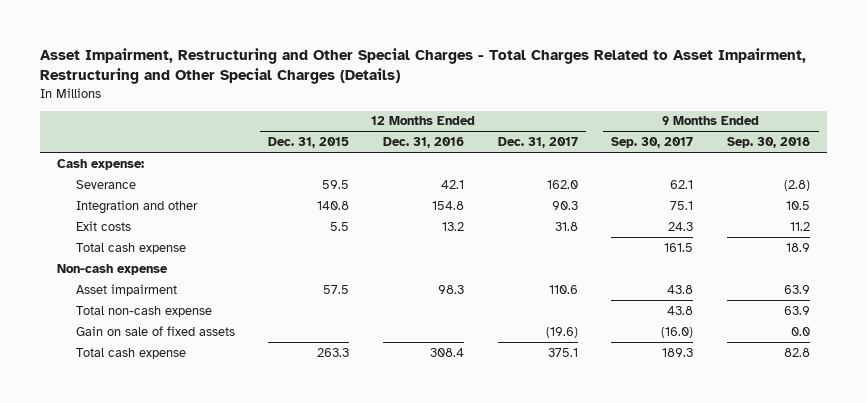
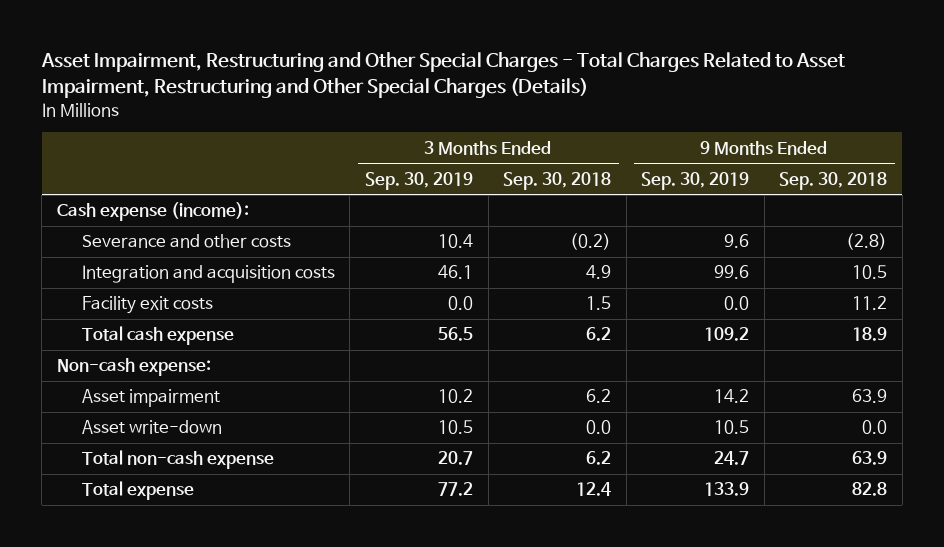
- | 12 Months Ended Dec. 31, 2015 | 12 Months Ended Dec. 31, 2016 | 12 Months Ended Dec. 31, 2017 | 9 Months Ended Sep. 30, 2017 | 9 Months Ended Sep. 30, 2018
+ | 3 Months Ended Sep. 30, 2019 | 3 Months Ended Sep. 30, 2018 | 9 Months Ended Sep. 30, 2019 | 9 Months Ended Sep. 30, 2018
- Cash expense:
- Severance | 59.5 | 42.1 | 162.0 | 62.1 | (2.8)
- Integration and other | 140.8 | 154.8 | 90.3 | 75.1 | 10.5
- Exit costs | 5.5 | 13.2 | 31.8 | 24.3 | 11.2
+ Cash expense (income):
+ Severance and other costs | 10.4 | (0.2) | 9.6 | (2.8)
+ Integration and acquisition costs | 46.1 | 4.9 | 99.6 | 10.5
+ Facility exit costs | 0.0 | 1.5 | 0.0 | 11.2
- Non-cash expense
+ Non-cash expense:
+ Asset write-down | 10.5 | 0.0 | 10.5 | 0.0
- Gain on sale of fixed assets | | | (19.6) | (16.0) | 0.0
- Total cash expense | 263.3 | 308.4 | 375.1 | 189.3 | 82.8
+ Total expense | 77.2 | 12.4 | 133.9 | 82.8

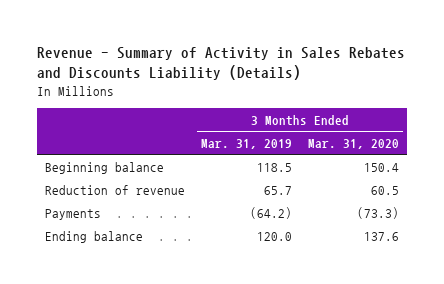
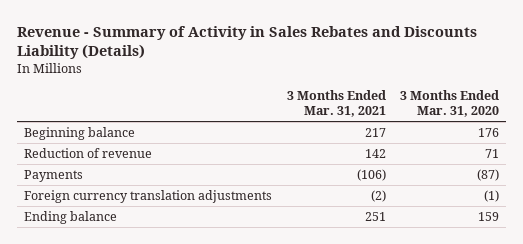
- | 3 Months Ended Mar. 31, 2019 | 3 Months Ended Mar. 31, 2020
+ | 3 Months Ended Mar. 31, 2021 | 3 Months Ended Mar. 31, 2020
- Beginning balance | 118.5 | 150.4
- Reduction of revenue | 65.7 | 60.5
- Payments | (64.2) | (73.3)
- Ending balance | 120.0 | 137.6
+ Beginning balance | 217 | 176
+ Reduction of revenue | 142 | 71
+ Payments | (106) | (87)
+ Foreign currency translation adjustments | (2) | (1)
+ Ending balance | 251 | 159

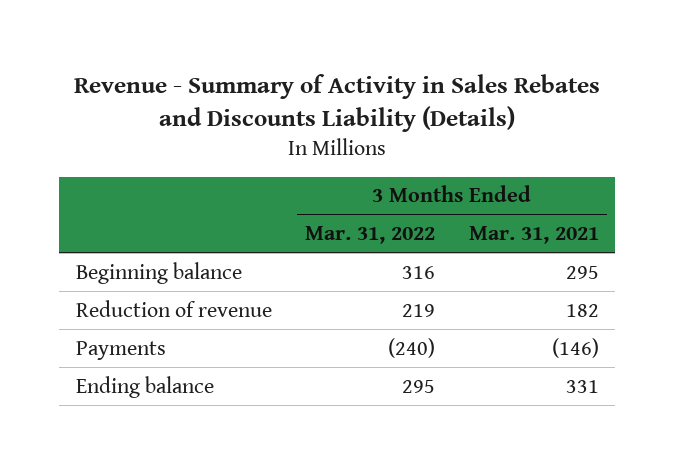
- | 3 Months Ended Mar. 31, 2021 | 3 Months Ended Mar. 31, 2020
+ | 3 Months Ended Mar. 31, 2022 | 3 Months Ended Mar. 31, 2021
- Beginning balance | 217 | 176
- Reduction of revenue | 142 | 71
- Payments | (106) | (87)
- Foreign currency translation adjustments | (2) | (1)
- Ending balance | 251 | 159
+ Beginning balance | 316 | 295
+ Reduction of revenue | 219 | 182
+ Payments | (240) | (146)
+ Ending balance | 295 | 331

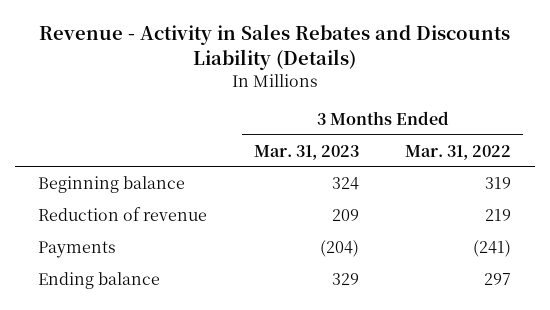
- Revenue - Summary of Activity in Sales Rebates and Discounts Liability (Details)
+ Revenue - Activity in Sales Rebates and Discounts Liability (Details)
- | 3 Months Ended Mar. 31, 2022 | 3 Months Ended Mar. 31, 2021
+ | 3 Months Ended Mar. 31, 2023 | 3 Months Ended Mar. 31, 2022
- Beginning balance | 316 | 295
+ Beginning balance | 324 | 319
- Payments | (240) | (146)
- Ending balance | 295 | 331
+ Payments | (204) | (241)
+ Ending balance | 329 | 297

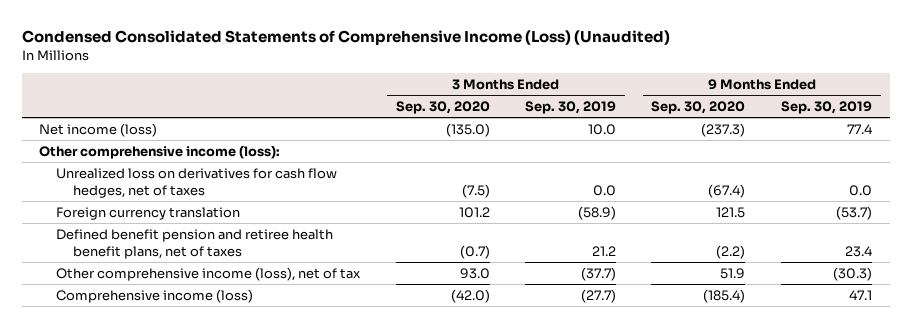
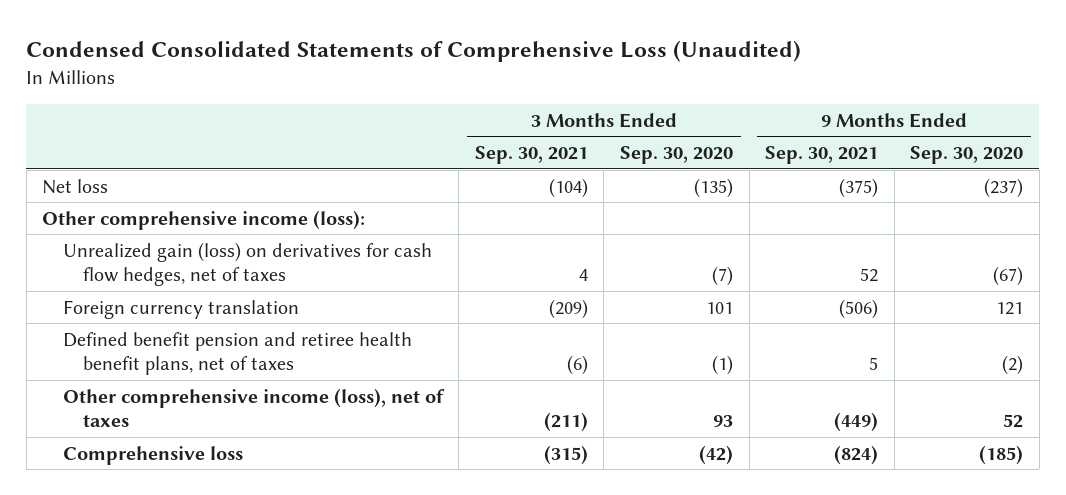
- Condensed Consolidated Statements of Comprehensive Income (Loss) (Unaudited)
+ Condensed Consolidated Statements of Comprehensive Loss (Unaudited)
- | 3 Months Ended Sep. 30, 2020 | 3 Months Ended Sep. 30, 2019 | 9 Months Ended Sep. 30, 2020 | 9 Months Ended Sep. 30, 2019
+ | 3 Months Ended Sep. 30, 2021 | 3 Months Ended Sep. 30, 2020 | 9 Months Ended Sep. 30, 2021 | 9 Months Ended Sep. 30, 2020
- Net income (loss) | (135.0) | 10.0 | (237.3) | 77.4
+ Net loss | (104) | (135) | (375) | (237)
- Unrealized loss on derivatives for cash flow hedges, net of taxes | (7.5) | 0.0 | (67.4) | 0.0
- Foreign currency translation | 101.2 | (58.9) | 121.5 | (53.7)
- Defined benefit pension and retiree health benefit plans, net of taxes | (0.7) | 21.2 | (2.2) | 23.4
- Other comprehensive income (loss), net of tax | 93.0 | (37.7) | 51.9 | (30.3)
- Comprehensive income (loss) | (42.0) | (27.7) | (185.4) | 47.1
+ Unrealized gain (loss) on derivatives for cash flow hedges, net of taxes | 4 | (7) | 52 | (67)
+ Foreign currency translation | (209) | 101 | (506) | 121
+ Defined benefit pension and retiree health benefit plans, net of taxes | (6) | (1) | 5 | (2)
+ Other comprehensive income (loss), net of taxes | (211) | 93 | (449) | 52
+ Comprehensive loss | (315) | (42) | (824) | (185)

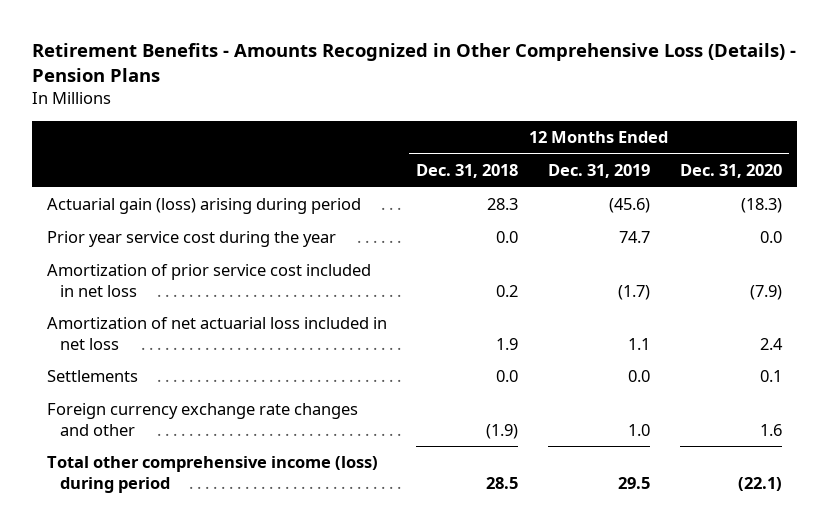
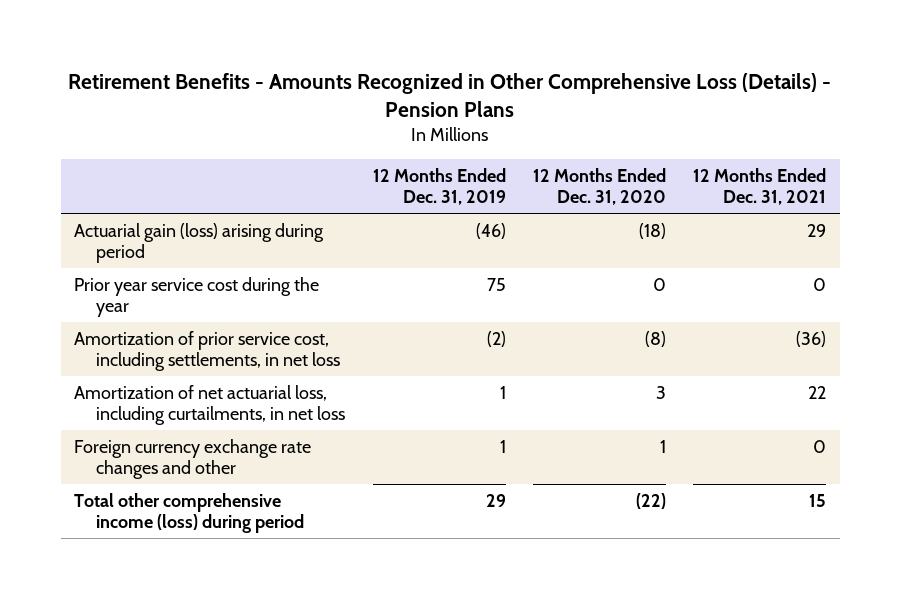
- | 12 Months Ended Dec. 31, 2018 | 12 Months Ended Dec. 31, 2019 | 12 Months Ended Dec. 31, 2020
+ | 12 Months Ended Dec. 31, 2019 | 12 Months Ended Dec. 31, 2020 | 12 Months Ended Dec. 31, 2021
- Actuarial gain (loss) arising during period | 28.3 | (45.6) | (18.3)
- Prior year service cost during the year | 0.0 | 74.7 | 0.0
- Amortization of prior service cost included in net loss | 0.2 | (1.7) | (7.9)
- Amortization of net actuarial loss included in net loss | 1.9 | 1.1 | 2.4
- Settlements | 0.0 | 0.0 | 0.1
- Foreign currency exchange rate changes and other | (1.9) | 1.0 | 1.6
- Total other comprehensive income (loss) during period | 28.5 | 29.5 | (22.1)
+ Actuarial gain (loss) arising during period | (46) | (18) | 29
+ Prior year service cost during the year | 75 | 0 | 0
+ Amortization of prior service cost, including settlements, in net loss | (2) | (8) | (36)
+ Amortization of net actuarial loss, including curtailments, in net loss | 1 | 3 | 22
+ Foreign currency exchange rate changes and other | 1 | 1 | 0
+ Total other comprehensive income (loss) during period | 29 | (22) | 15

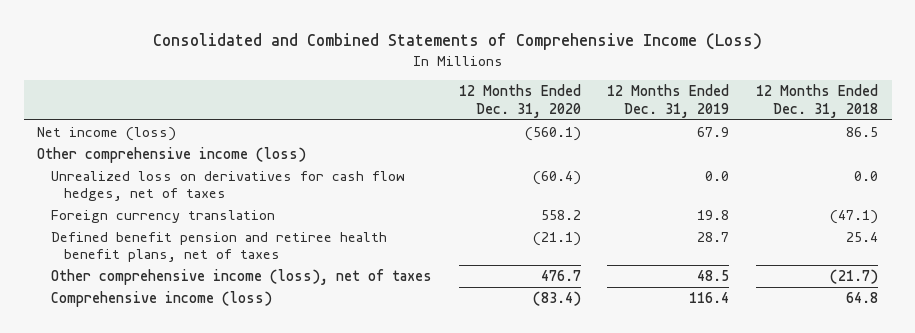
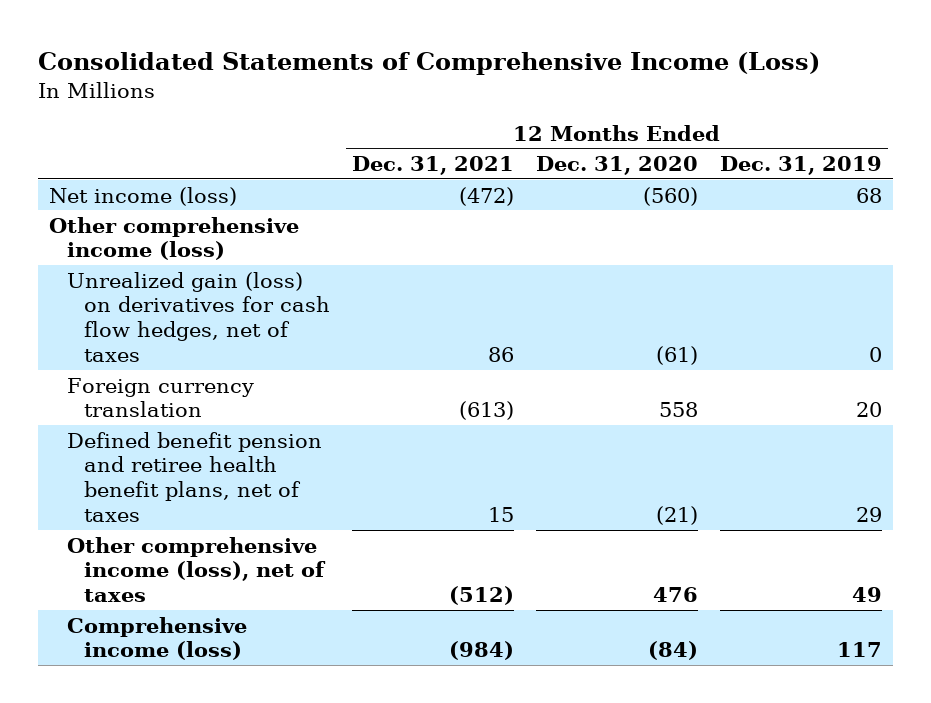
- Consolidated and Combined Statements of Comprehensive Income (Loss)
+ Consolidated Statements of Comprehensive Income (Loss)
- | 12 Months Ended Dec. 31, 2020 | 12 Months Ended Dec. 31, 2019 | 12 Months Ended Dec. 31, 2018
+ | 12 Months Ended Dec. 31, 2021 | 12 Months Ended Dec. 31, 2020 | 12 Months Ended Dec. 31, 2019
- Net income (loss) | (560.1) | 67.9 | 86.5
+ Net income (loss) | (472) | (560) | 68
- Unrealized loss on derivatives for cash flow hedges, net of taxes | (60.4) | 0.0 | 0.0
- Foreign currency translation | 558.2 | 19.8 | (47.1)
- Defined benefit pension and retiree health benefit plans, net of taxes | (21.1) | 28.7 | 25.4
- Other comprehensive income (loss), net of taxes | 476.7 | 48.5 | (21.7)
- Comprehensive income (loss) | (83.4) | 116.4 | 64.8
+ Unrealized gain (loss) on derivatives for cash flow hedges, net of taxes | 86 | (61) | 0
+ Foreign currency translation | (613) | 558 | 20
+ Defined benefit pension and retiree health benefit plans, net of taxes | 15 | (21) | 29
+ Other comprehensive income (loss), net of taxes | (512) | 476 | 49
+ Comprehensive income (loss) | (984) | (84) | 117

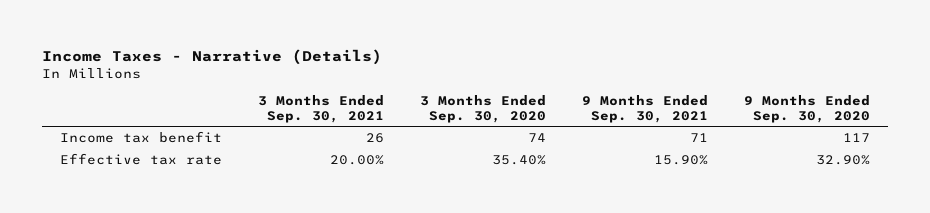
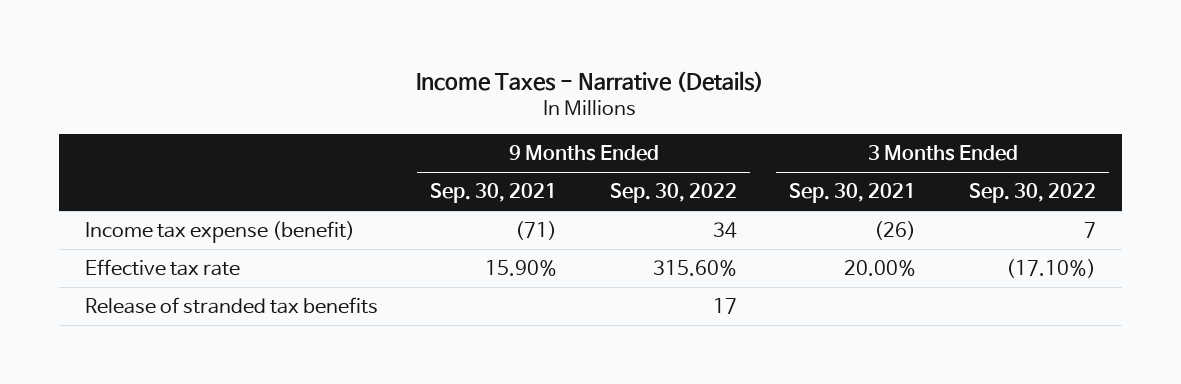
- | 3 Months Ended Sep. 30, 2021 | 3 Months Ended Sep. 30, 2020 | 9 Months Ended Sep. 30, 2021 | 9 Months Ended Sep. 30, 2020
+ | 9 Months Ended Sep. 30, 2021 | 9 Months Ended Sep. 30, 2022 | 3 Months Ended Sep. 30, 2021 | 3 Months Ended Sep. 30, 2022
- Income tax benefit | 26 | 74 | 71 | 117
+ Income tax expense (benefit) | (71) | 34 | (26) | 7
+ Release of stranded tax benefits | | 17 | |

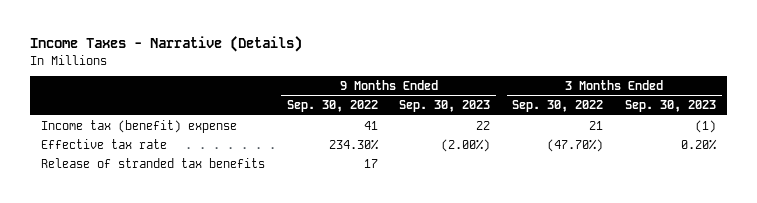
- | 9 Months Ended Sep. 30, 2021 | 9 Months Ended Sep. 30, 2022 | 3 Months Ended Sep. 30, 2021 | 3 Months Ended Sep. 30, 2022
+ | 9 Months Ended Sep. 30, 2022 | 9 Months Ended Sep. 30, 2023 | 3 Months Ended Sep. 30, 2022 | 3 Months Ended Sep. 30, 2023
- Income tax expense (benefit) | (71) | 34 | (26) | 7
- Effective tax rate | 15.90% | 315.60% | 20.00% | (17.10%)
+ Income tax (benefit) expense | 41 | 22 | 21 | (1)
+ Effective tax rate | 234.30% | (2.00%) | (47.70%) | 0.20%

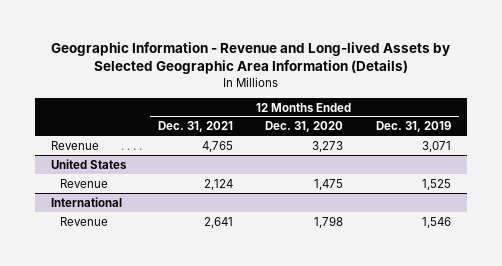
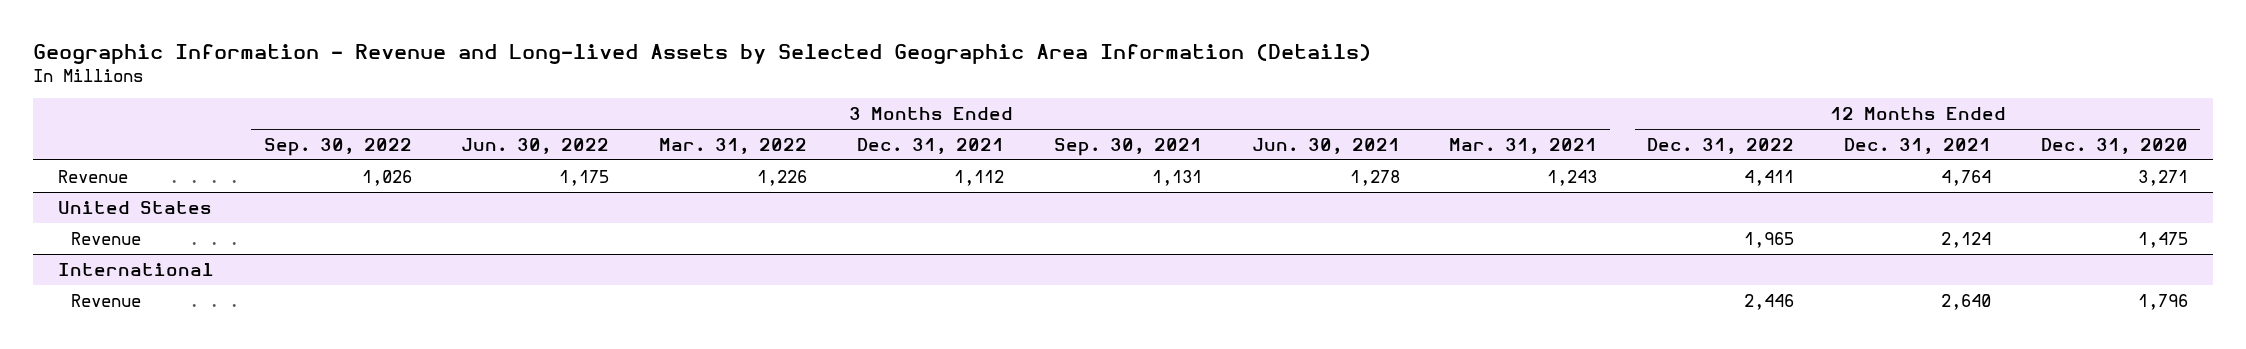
- | 12 Months Ended Dec. 31, 2021 | 12 Months Ended Dec. 31, 2020 | 12 Months Ended Dec. 31, 2019
+ | 3 Months Ended Sep. 30, 2022 | 3 Months Ended Jun. 30, 2022 | 3 Months Ended Mar. 31, 2022 | 3 Months Ended Dec. 31, 2021 | 3 Months Ended Sep. 30, 2021 | 3 Months Ended Jun. 30, 2021 | 3 Months Ended Mar. 31, 2021 | 12 Months Ended Dec. 31, 2022 | 12 Months Ended Dec. 31, 2021 | 12 Months Ended Dec. 31, 2020
- Revenue | 4,765 | 3,273 | 3,071
+ Revenue | 1,026 | 1,175 | 1,226 | 1,112 | 1,131 | 1,278 | 1,243 | 4,411 | 4,764 | 3,271
@ International
- Revenue | 2,641 | 1,798 | 1,546
+ Revenue | | | | | | | | 2,446 | 2,640 | 1,796

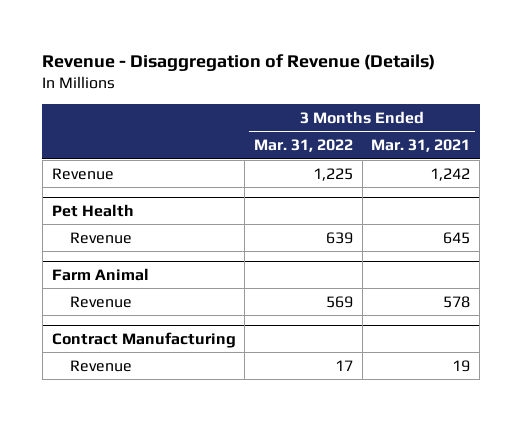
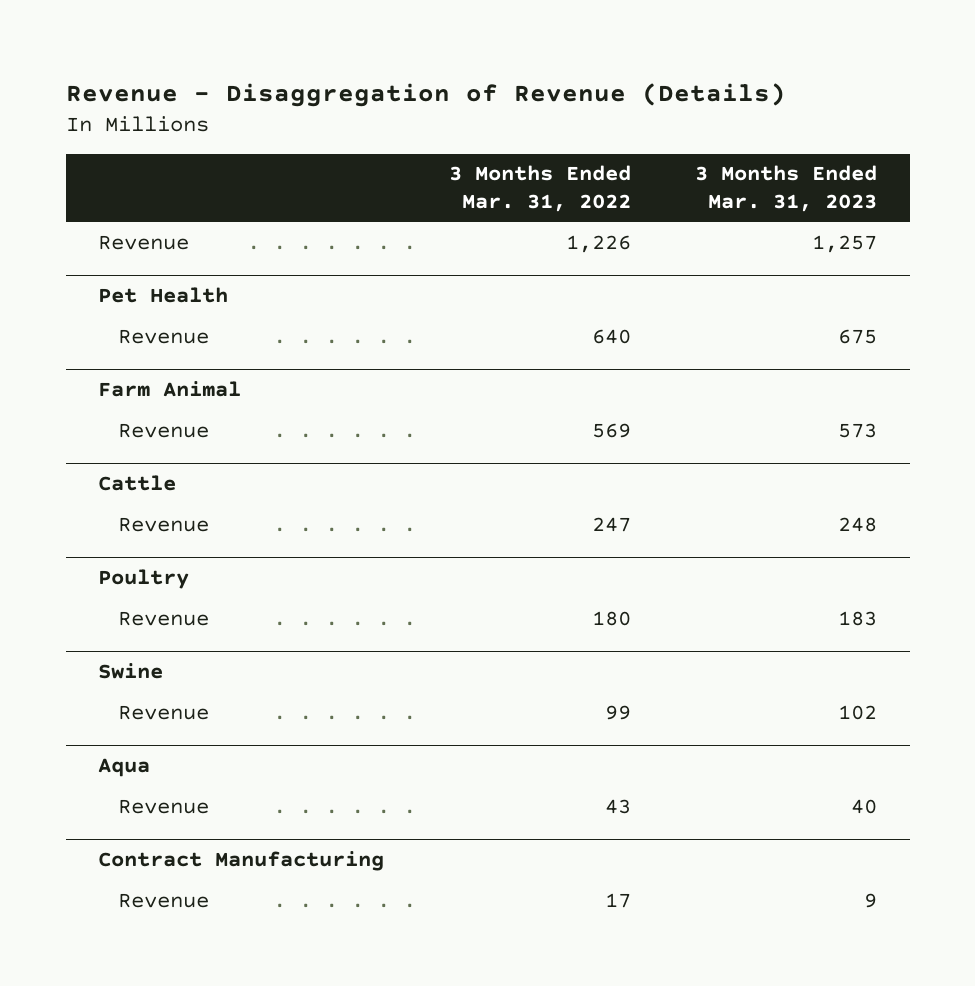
- | 3 Months Ended Mar. 31, 2022 | 3 Months Ended Mar. 31, 2021
+ | 3 Months Ended Mar. 31, 2022 | 3 Months Ended Mar. 31, 2023
- Revenue | 1,225 | 1,242
+ Revenue | 1,226 | 1,257
@ Pet Health
- Revenue | 639 | 645
+ Revenue | 640 | 675
+ Cattle
+ Revenue | 247 | 248
+ Poultry
+ Revenue | 180 | 183
+ Swine
+ Revenue | 99 | 102
+ Aqua
+ Revenue | 43 | 40

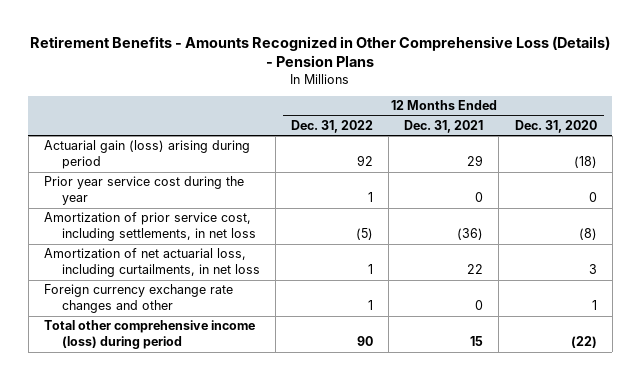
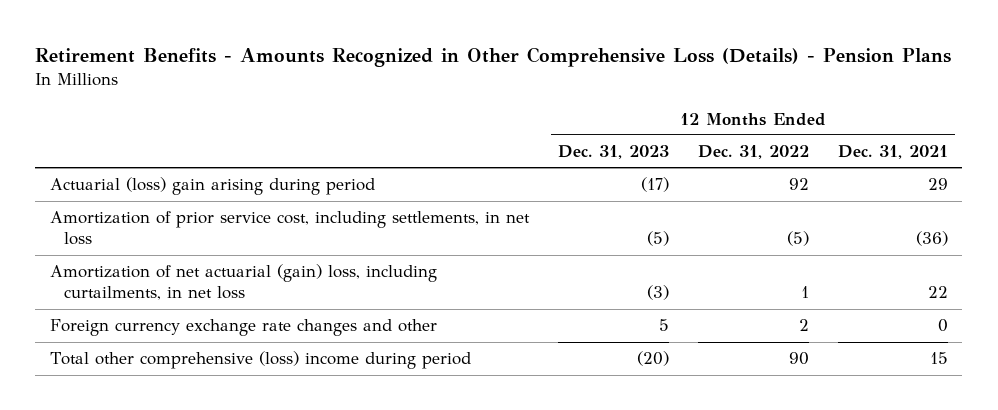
- | 12 Months Ended Dec. 31, 2022 | 12 Months Ended Dec. 31, 2021 | 12 Months Ended Dec. 31, 2020
+ | 12 Months Ended Dec. 31, 2023 | 12 Months Ended Dec. 31, 2022 | 12 Months Ended Dec. 31, 2021
- Actuarial gain (loss) arising during period | 92 | 29 | (18)
- Prior year service cost during the year | 1 | 0 | 0
+ Actuarial (loss) gain arising during period | (17) | 92 | 29
- Amortization of net actuarial loss, including curtailments, in net loss | 1 | 22 | 3
- Foreign currency exchange rate changes and other | 1 | 0 | 1
- Total other comprehensive income (loss) during period | 90 | 15 | (22)
+ Amortization of net actuarial (gain) loss, including curtailments, in net loss | (3) | 1 | 22
+ Foreign currency exchange rate changes and other | 5 | 2 | 0
+ Total other comprehensive (loss) income during period | (20) | 90 | 15

